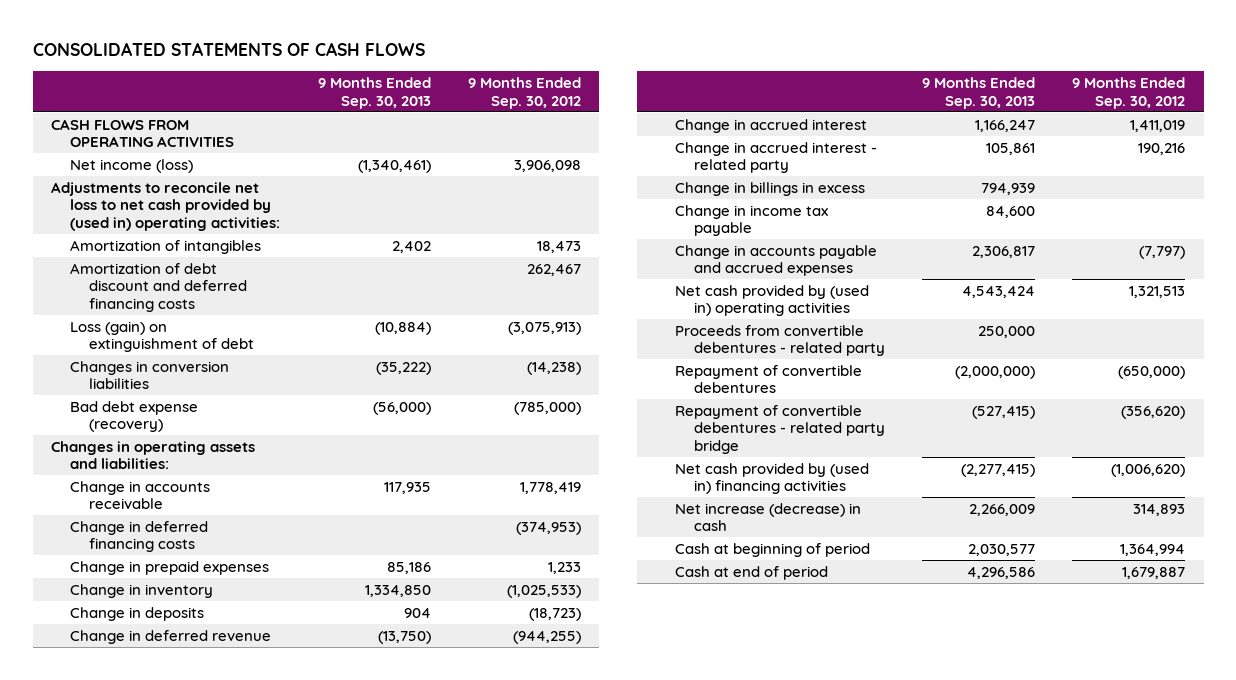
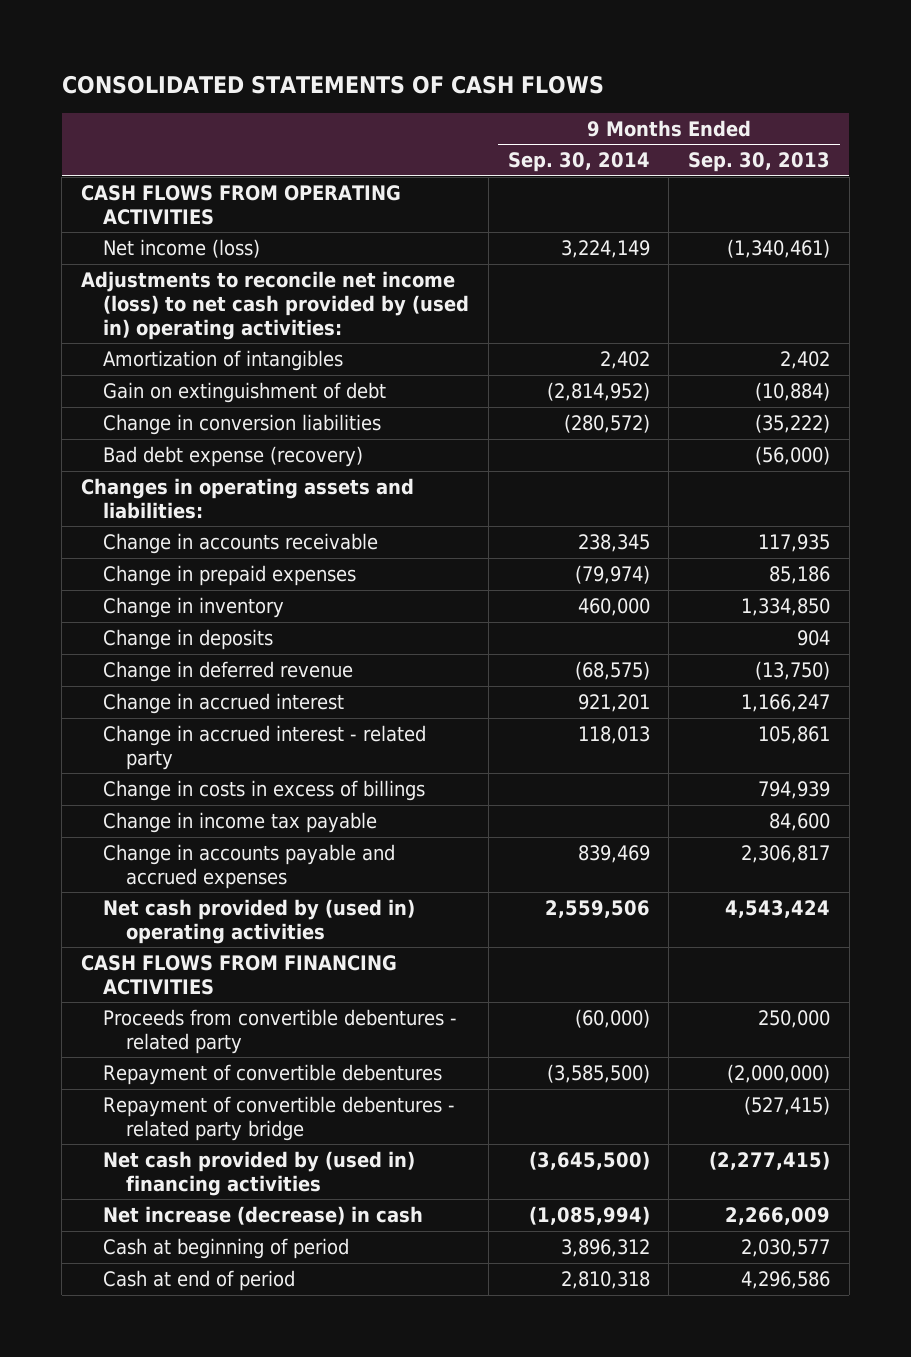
- | 9 Months Ended Sep. 30, 2013 | 9 Months Ended Sep. 30, 2012
+ | 9 Months Ended Sep. 30, 2014 | 9 Months Ended Sep. 30, 2013
- Adjustments to reconcile net loss to net cash provided by (used in) operating activities:
+ Adjustments to reconcile net income (loss) to net cash provided by (used in) operating activities:
- Amortization of debt discount and deferred financing costs | | 262,467
- Loss (gain) on extinguishment of debt | (10,884) | (3,075,913)
- Changes in conversion liabilities | (35,222) | (14,238)
+ Gain on extinguishment of debt | (2,814,952) | (10,884)
+ Change in conversion liabilities | (280,572) | (35,222)
- Change in deferred financing costs | | (374,953)
- Change in billings in excess | 794,939 |
+ Change in costs in excess of billings | | 794,939
+ CASH FLOWS FROM FINANCING ACTIVITIES

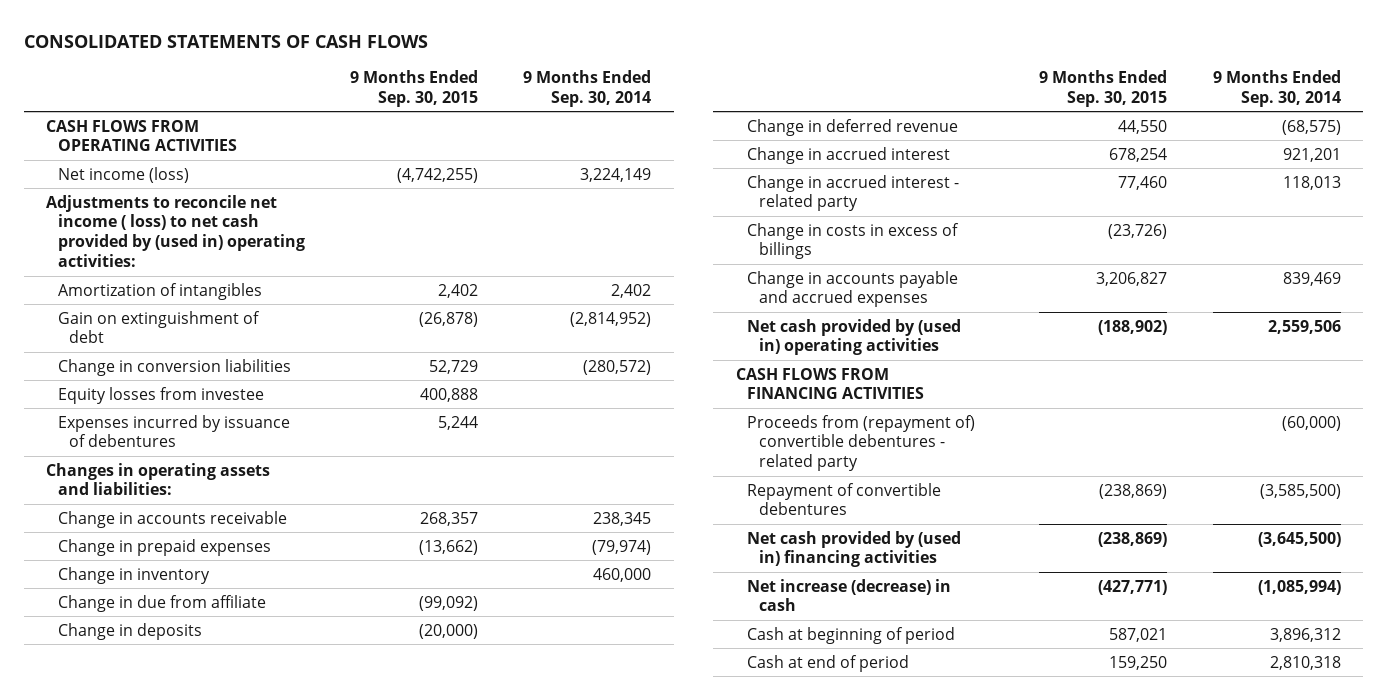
- | 9 Months Ended Sep. 30, 2014 | 9 Months Ended Sep. 30, 2013
+ | 9 Months Ended Sep. 30, 2015 | 9 Months Ended Sep. 30, 2014
- Adjustments to reconcile net income (loss) to net cash provided by (used in) operating activities:
+ Adjustments to reconcile net income ( loss) to net cash provided by (used in) operating activities:
- Bad debt expense (recovery) | | (56,000)
+ Equity losses from investee | 400,888 |
+ Expenses incurred by issuance of debentures | 5,244 |
+ Change in due from affiliate | (99,092) |
- Change in income tax payable | | 84,600
- Proceeds from convertible debentures - related party | (60,000) | 250,000
+ Proceeds from (repayment of) convertible debentures - related party | | (60,000)
- Repayment of convertible debentures - related party bridge | | (527,415)

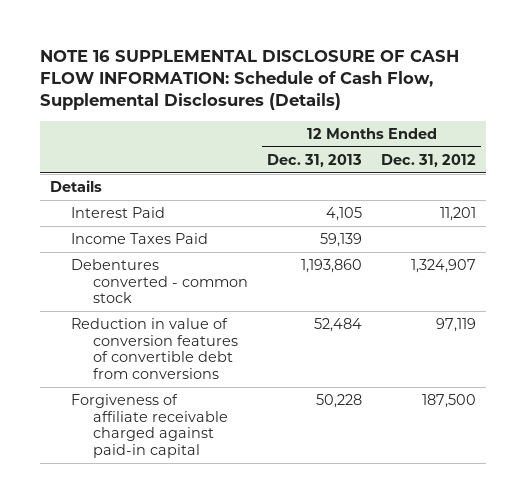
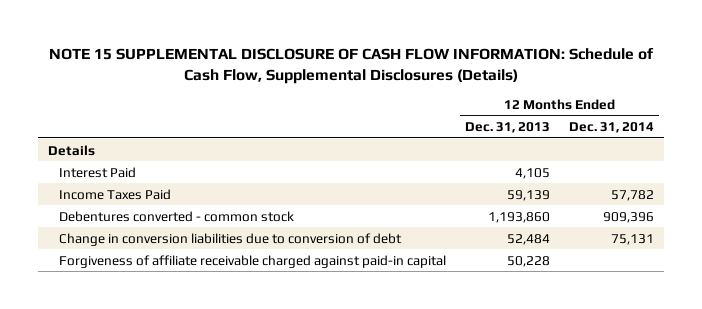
- NOTE 16 SUPPLEMENTAL DISCLOSURE OF CASH FLOW INFORMATION: Schedule of Cash Flow, Supplemental Disclosures (Details)
+ NOTE 15 SUPPLEMENTAL DISCLOSURE OF CASH FLOW INFORMATION: Schedule of Cash Flow, Supplemental Disclosures (Details)
- | 12 Months Ended Dec. 31, 2013 | 12 Months Ended Dec. 31, 2012
+ | 12 Months Ended Dec. 31, 2013 | 12 Months Ended Dec. 31, 2014
- Reduction in value of conversion features of convertible debt from conversions | 52,484 | 97,119
+ Change in conversion liabilities due to conversion of debt | 52,484 | 75,131

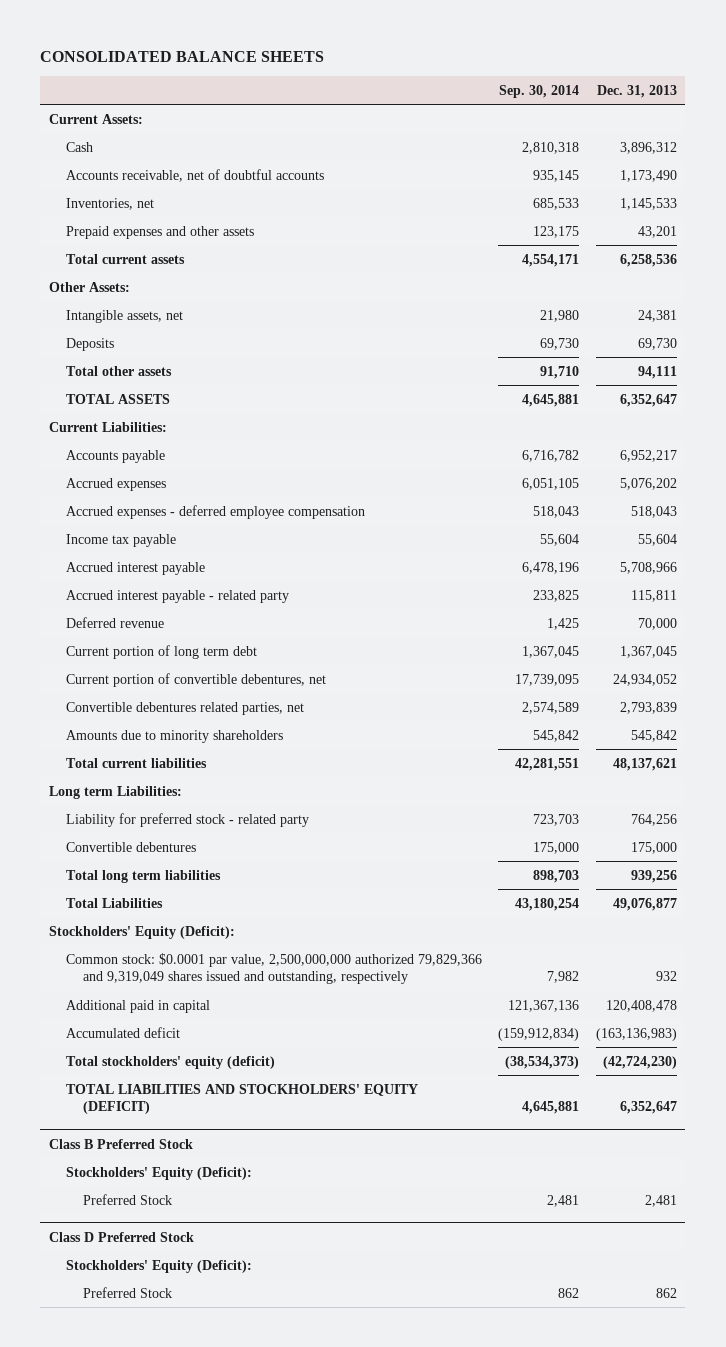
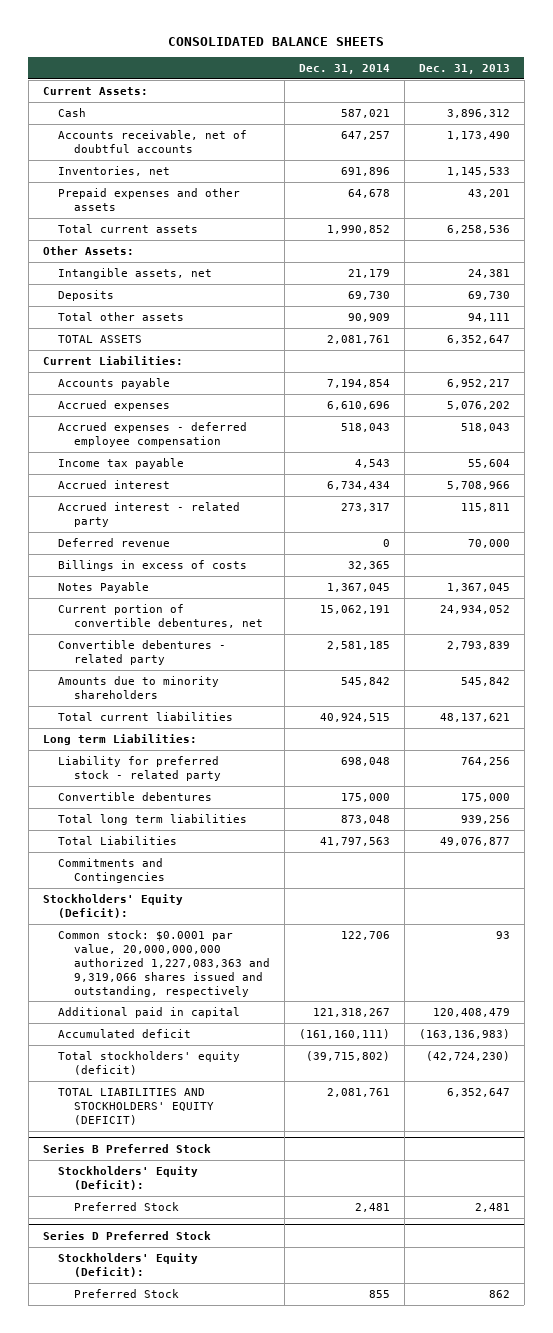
- | Sep. 30, 2014 | Dec. 31, 2013
+ | Dec. 31, 2014 | Dec. 31, 2013
- Accrued interest payable | 6,478,196 | 5,708,966
- Accrued interest payable - related party | 233,825 | 115,811
+ Accrued interest | 6,734,434 | 5,708,966
+ Accrued interest - related party | 273,317 | 115,811
- Current portion of long term debt | 1,367,045 | 1,367,045
+ Billings in excess of costs | 32,365 |
+ Notes Payable | 1,367,045 | 1,367,045
- Convertible debentures related parties, net | 2,574,589 | 2,793,839
+ Convertible debentures - related party | 2,581,185 | 2,793,839
+ Commitments and Contingencies
- Common stock: $0.0001 par value, 2,500,000,000 authorized 79,829,366 and 9,319,049 shares issued and outstanding, respectively | 7,982 | 932
- Additional paid in capital | 121,367,136 | 120,408,478
+ Common stock: $0.0001 par value, 20,000,000,000 authorized 1,227,083,363 and 9,319,066 shares issued and outstanding, respectively | 122,706 | 93
+ Additional paid in capital | 121,318,267 | 120,408,479
- Class B Preferred Stock
+ Series B Preferred Stock
- Class D Preferred Stock
+ Series D Preferred Stock

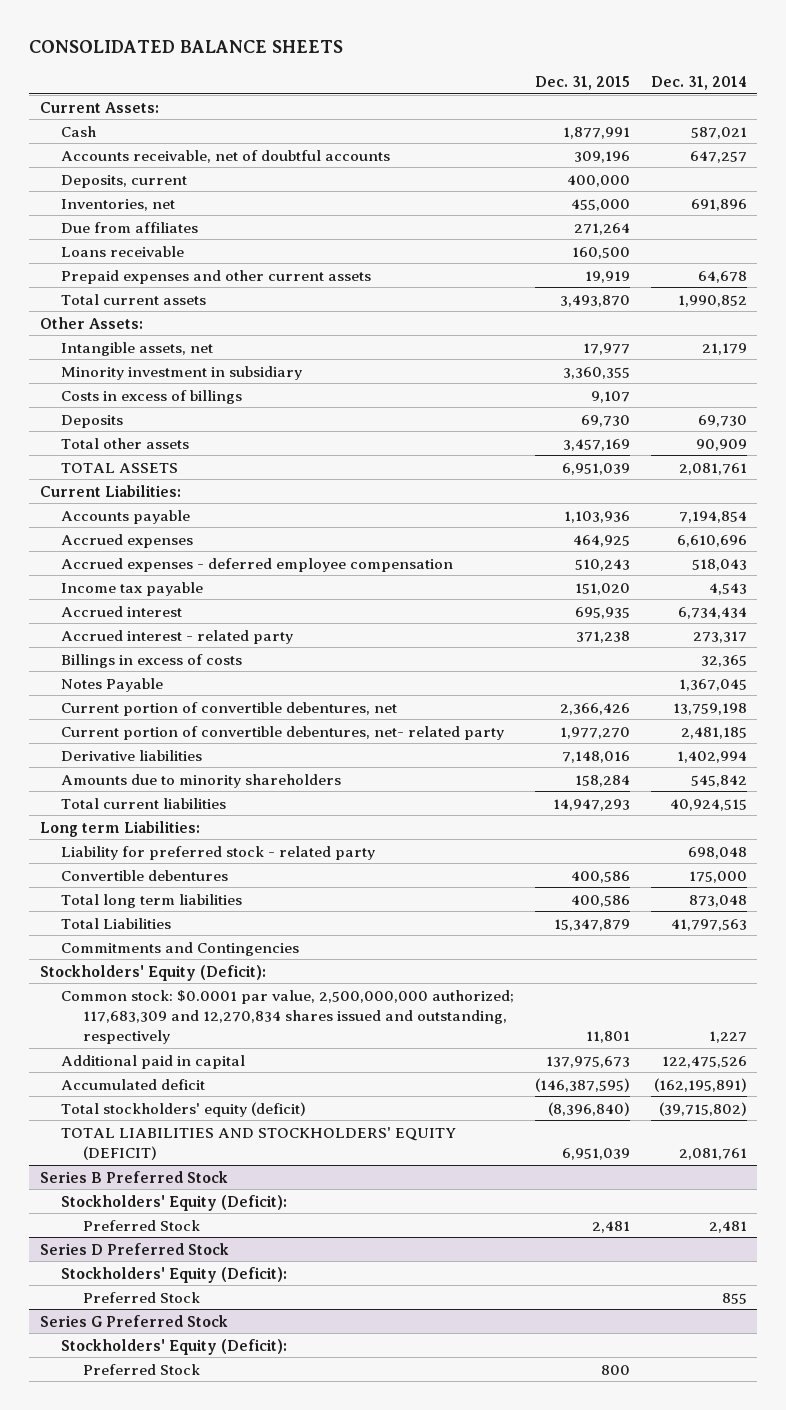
- | Dec. 31, 2014 | Dec. 31, 2013
+ | Dec. 31, 2015 | Dec. 31, 2014
+ Deposits, current | 400,000 |
- Prepaid expenses and other assets | 64,678 | 43,201
+ Due from affiliates | 271,264 |
+ Loans receivable | 160,500 |
+ Prepaid expenses and other current assets | 19,919 | 64,678
+ Minority investment in subsidiary | 3,360,355 |
+ Costs in excess of billings | 9,107 |
- Deferred revenue | 0 | 70,000
- Current portion of convertible debentures, net | 15,062,191 | 24,934,052
- Convertible debentures - related party | 2,581,185 | 2,793,839
+ Current portion of convertible debentures, net | 2,366,426 | 13,759,198
+ Current portion of convertible debentures, net- related party | 1,977,270 | 2,481,185
+ Derivative liabilities | 7,148,016 | 1,402,994
- Common stock: $0.0001 par value, 20,000,000,000 authorized 1,227,083,363 and 9,319,066 shares issued and outstanding, respectively | 122,706 | 93
- Additional paid in capital | 121,318,267 | 120,408,479
- Accumulated deficit | (161,160,111) | (163,136,983)
+ Common stock: $0.0001 par value, 2,500,000,000 authorized; 117,683,309 and 12,270,834 shares issued and outstanding, respectively | 11,801 | 1,227
+ Additional paid in capital | 137,975,673 | 122,475,526
+ Accumulated deficit | (146,387,595) | (162,195,891)
+ Series G Preferred Stock
+ Stockholders' Equity (Deficit):
+ Preferred Stock | 800 |

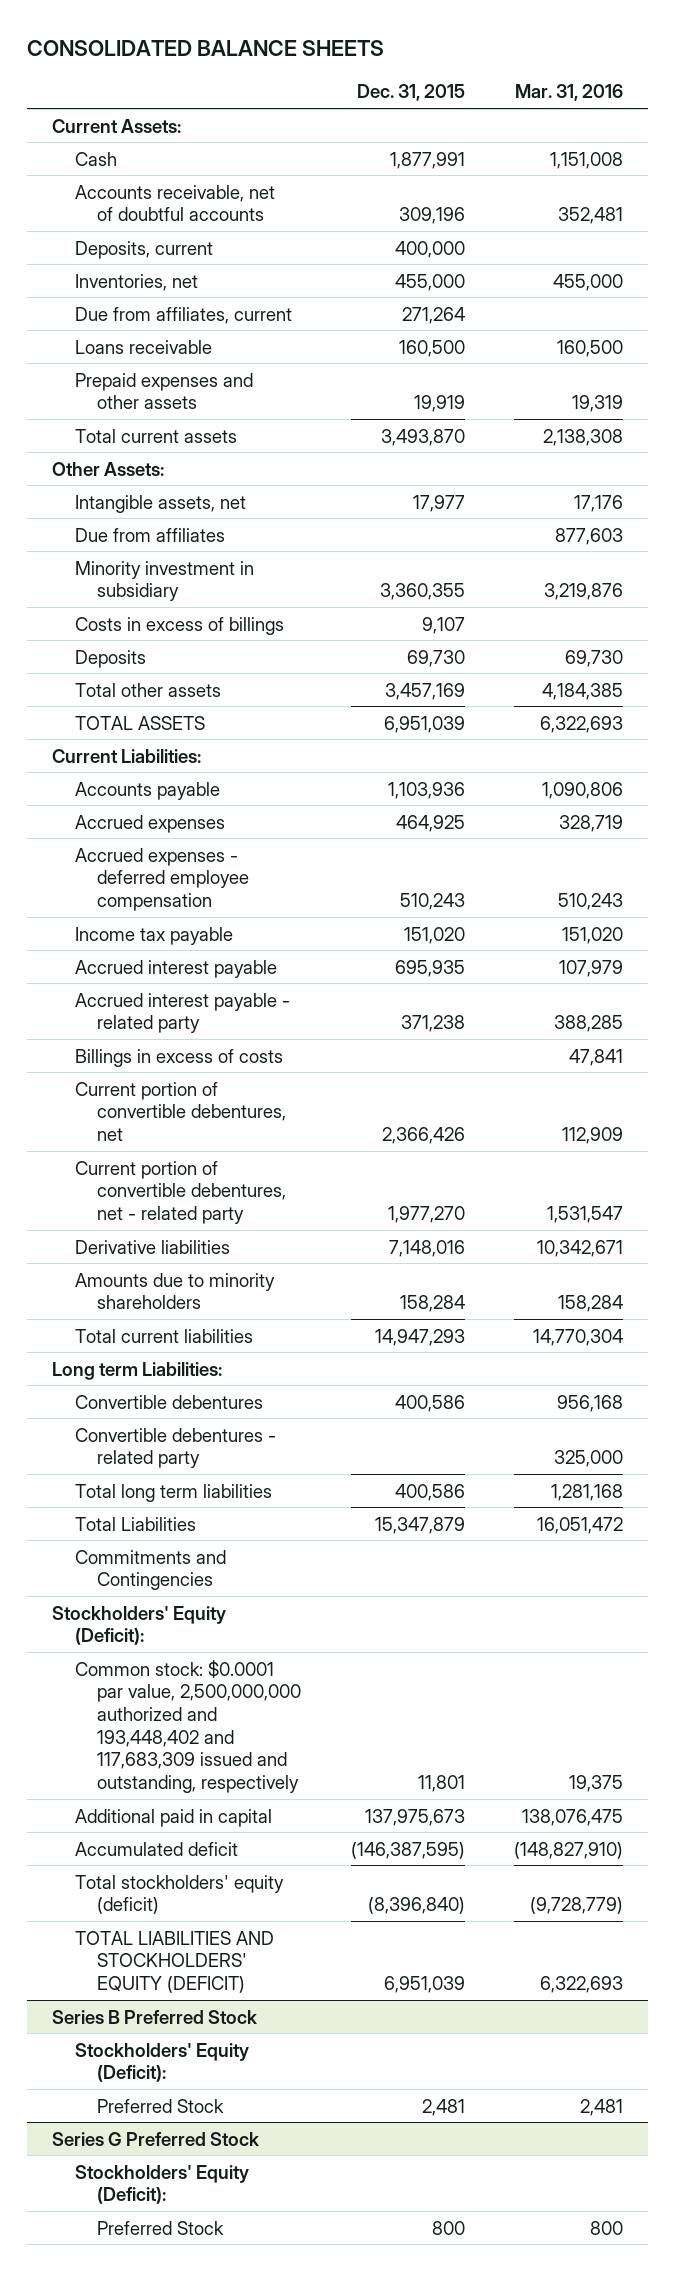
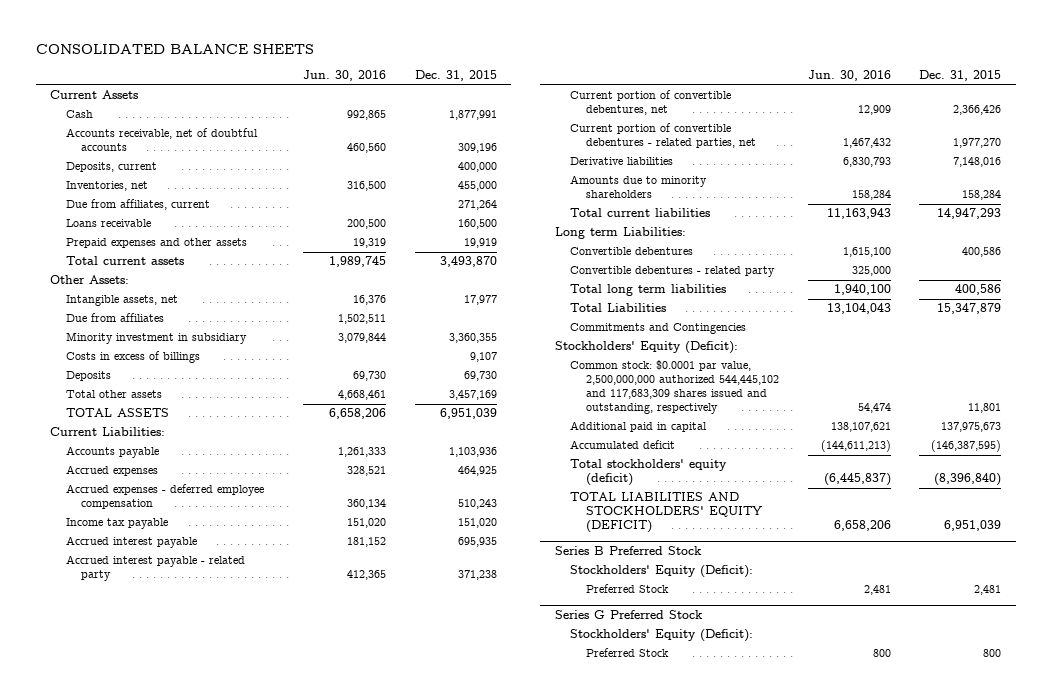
- | Dec. 31, 2015 | Mar. 31, 2016
+ | Jun. 30, 2016 | Dec. 31, 2015
- Current Assets:
+ Current Assets
- Billings in excess of costs | | 47,841
- Current portion of convertible debentures, net - related party | 1,977,270 | 1,531,547
+ Current portion of convertible debentures - related parties, net | 1,467,432 | 1,977,270
- Common stock: $0.0001 par value, 2,500,000,000 authorized and 193,448,402 and 117,683,309 issued and outstanding, respectively | 11,801 | 19,375
+ Common stock: $0.0001 par value, 2,500,000,000 authorized 544,445,102 and 117,683,309 shares issued and outstanding, respectively | 54,474 | 11,801

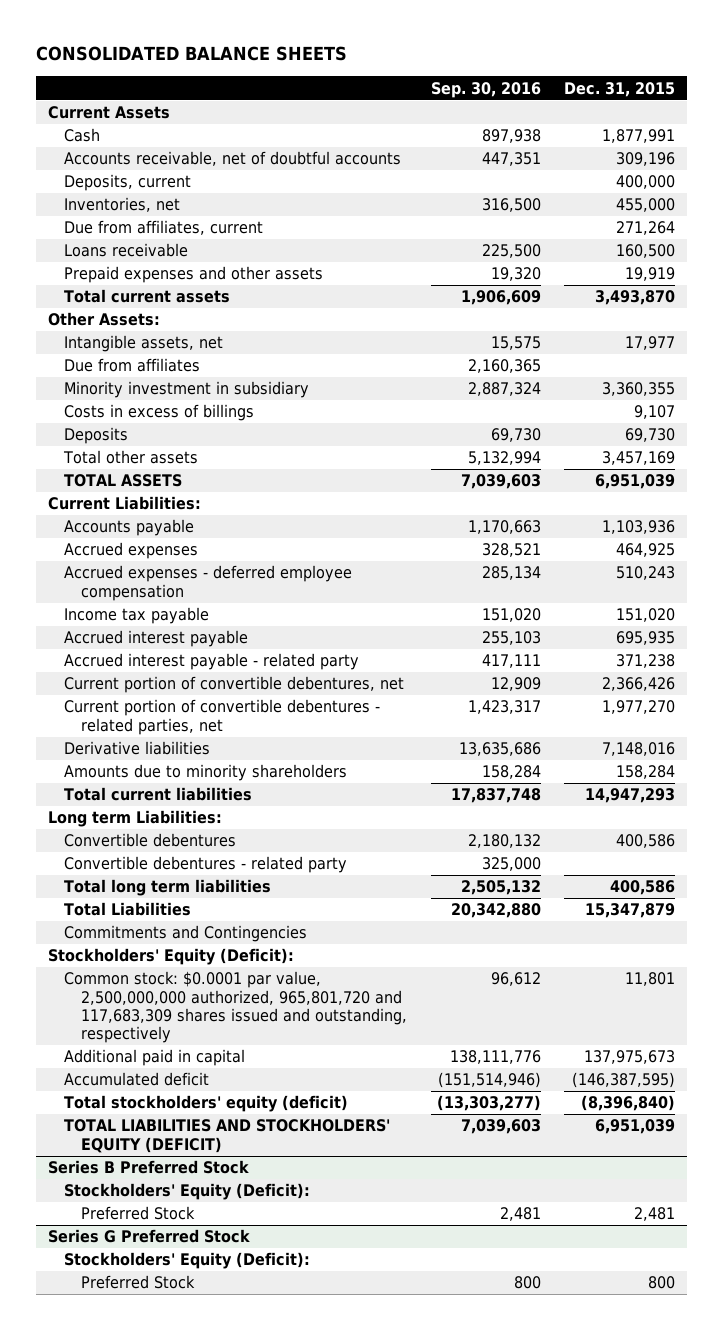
- | Jun. 30, 2016 | Dec. 31, 2015
+ | Sep. 30, 2016 | Dec. 31, 2015
- Common stock: $0.0001 par value, 2,500,000,000 authorized 544,445,102 and 117,683,309 shares issued and outstanding, respectively | 54,474 | 11,801
+ Common stock: $0.0001 par value, 2,500,000,000 authorized, 965,801,720 and 117,683,309 shares issued and outstanding, respectively | 96,612 | 11,801

